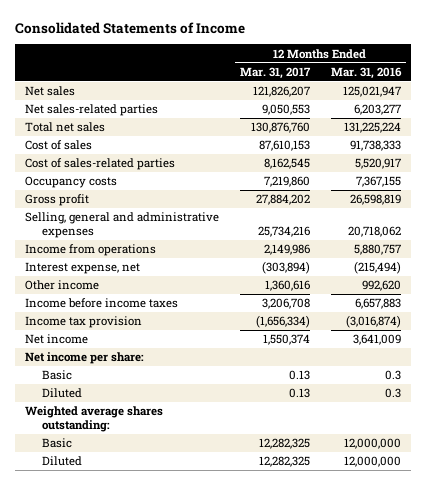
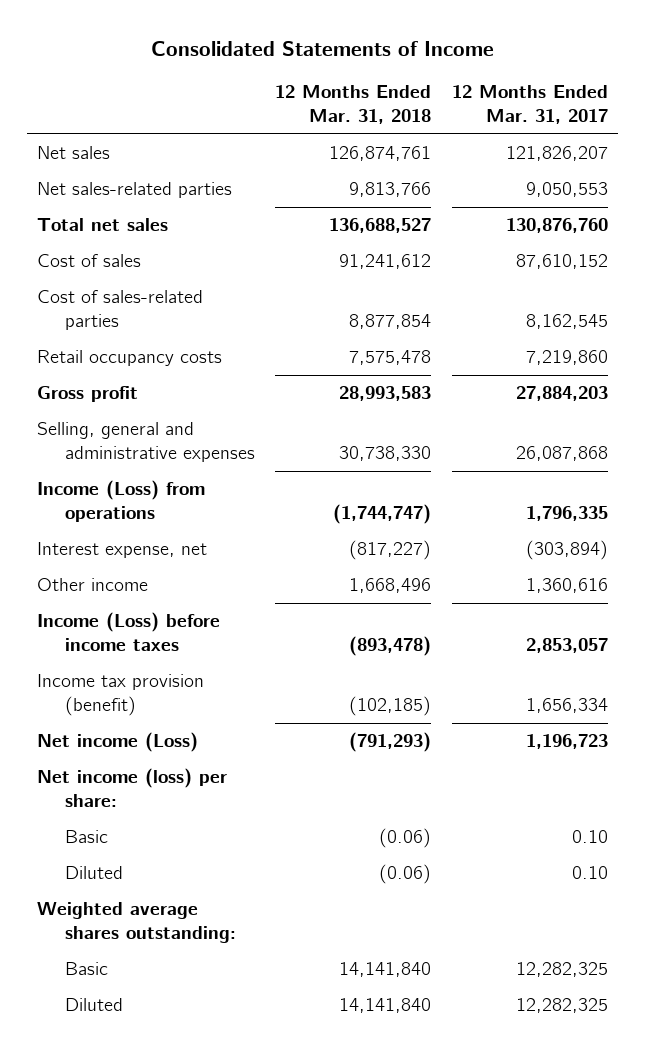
- | 12 Months Ended Mar. 31, 2017 | 12 Months Ended Mar. 31, 2016
+ | 12 Months Ended Mar. 31, 2018 | 12 Months Ended Mar. 31, 2017
- Cost of sales | 87,610,153 | 91,738,333
+ Cost of sales | 91,241,612 | 87,610,152
- Occupancy costs | 7,219,860 | 7,367,155
- Gross profit | 27,884,202 | 26,598,819
- Selling, general and administrative expenses | 25,734,216 | 20,718,062
- Income from operations | 2,149,986 | 5,880,757
+ Retail occupancy costs | 7,575,478 | 7,219,860
+ Gross profit | 28,993,583 | 27,884,203
+ Selling, general and administrative expenses | 30,738,330 | 26,087,868
+ Income (Loss) from operations | (1,744,747) | 1,796,335
- Income before income taxes | 3,206,708 | 6,657,883
- Income tax provision | (1,656,334) | (3,016,874)
- Net income | 1,550,374 | 3,641,009
- Net income per share:
- Basic | 0.13 | 0.3
- Diluted | 0.13 | 0.3
+ Income (Loss) before income taxes | (893,478) | 2,853,057
+ Income tax provision (benefit) | (102,185) | 1,656,334
+ Net income (Loss) | (791,293) | 1,196,723
+ Net income (loss) per share:
+ Basic | (0.06) | 0.10
+ Diluted | (0.06) | 0.10

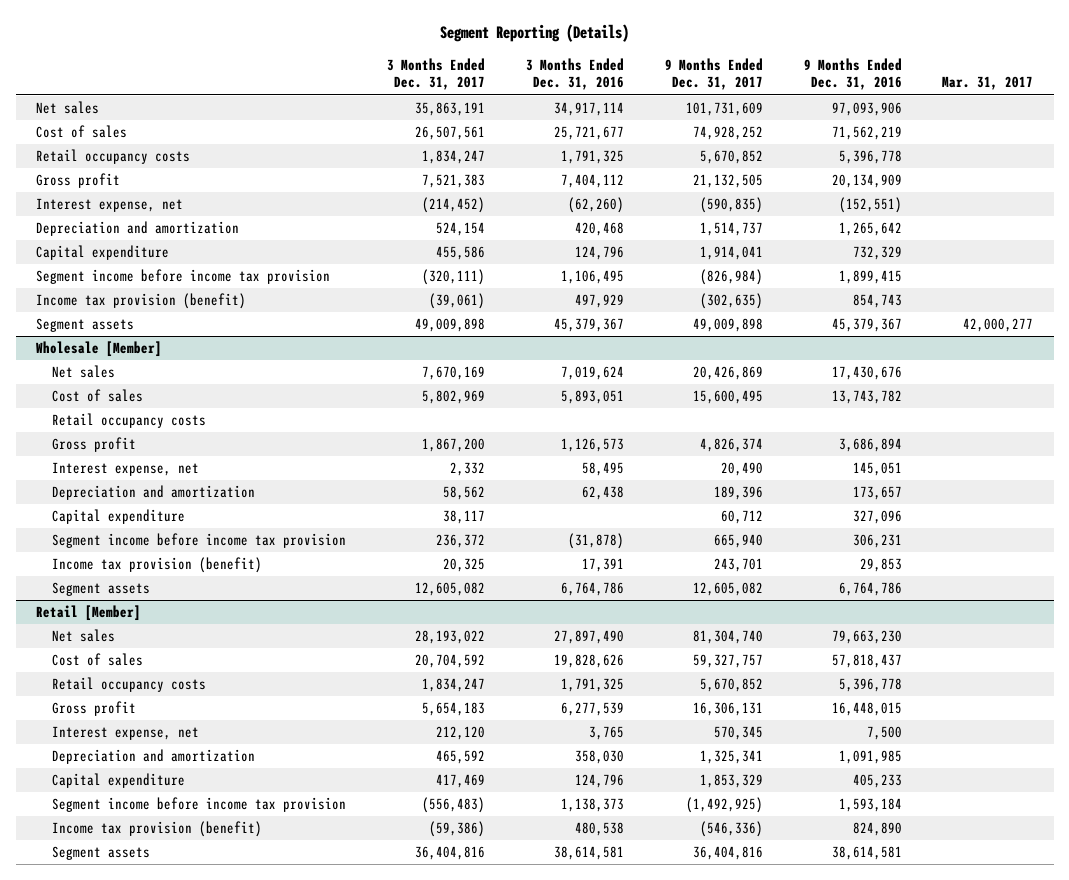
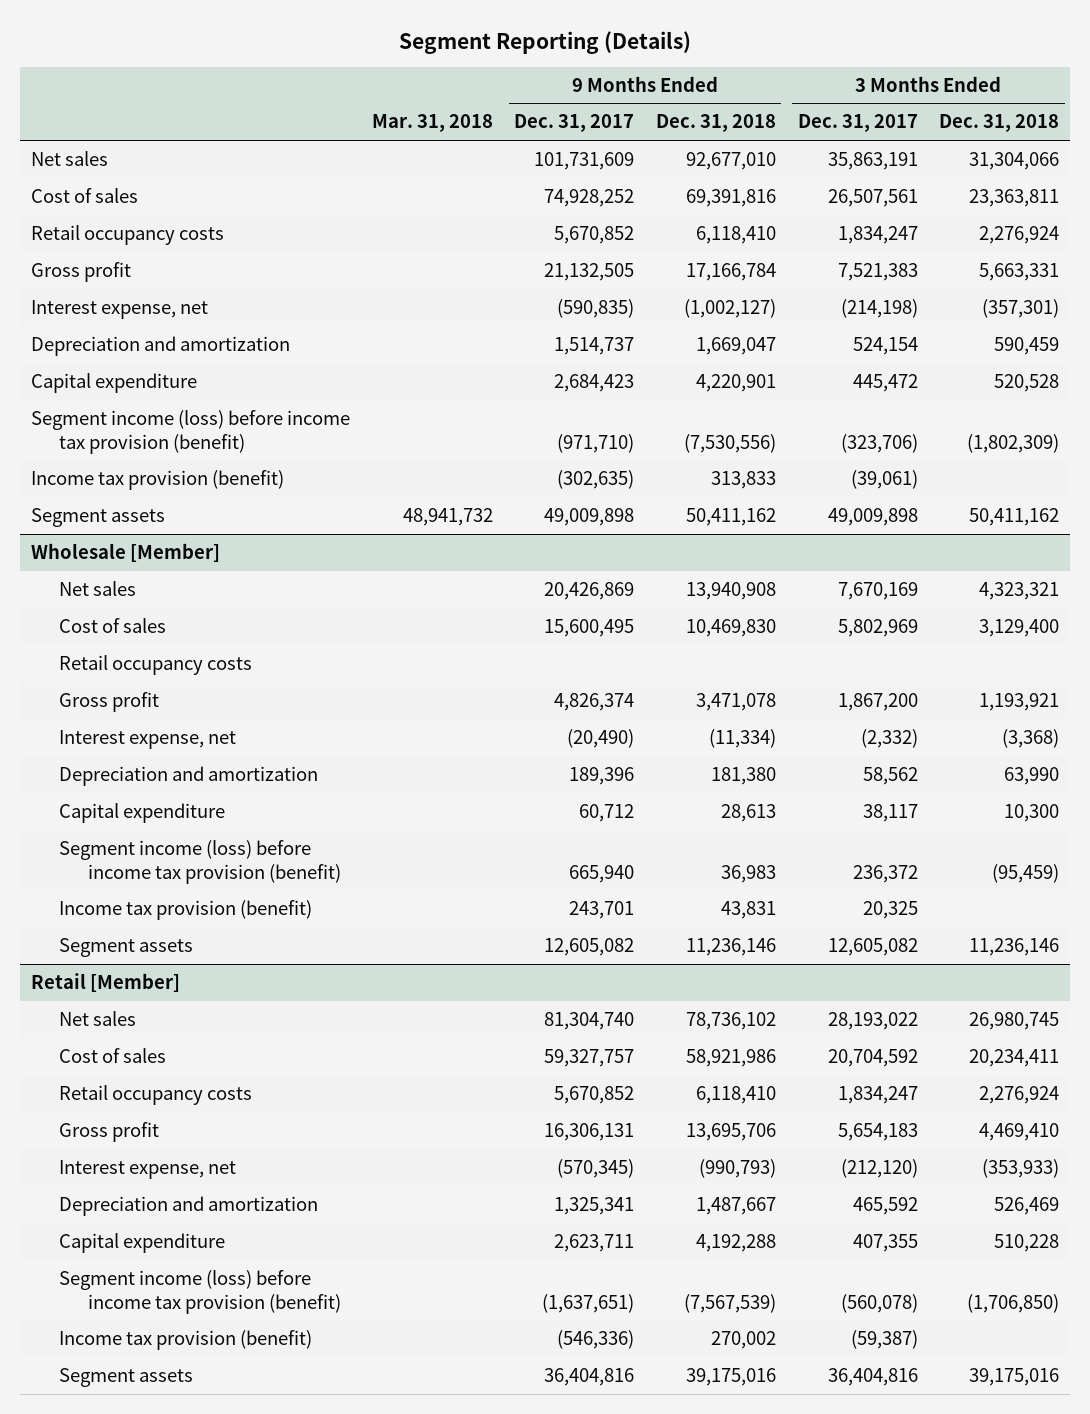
- | 3 Months Ended Dec. 31, 2017 | 3 Months Ended Dec. 31, 2016 | 9 Months Ended Dec. 31, 2017 | 9 Months Ended Dec. 31, 2016 | Mar. 31, 2017
+ | Mar. 31, 2018 | 9 Months Ended Dec. 31, 2017 | 9 Months Ended Dec. 31, 2018 | 3 Months Ended Dec. 31, 2017 | 3 Months Ended Dec. 31, 2018
- Interest expense, net | (214,452) | (62,260) | (590,835) | (152,551) |
+ Interest expense, net | | (590,835) | (1,002,127) | (214,198) | (357,301)
- Capital expenditure | 455,586 | 124,796 | 1,914,041 | 732,329 |
- Segment income before income tax provision | (320,111) | 1,106,495 | (826,984) | 1,899,415 |
+ Capital expenditure | | 2,684,423 | 4,220,901 | 445,472 | 520,528
+ Segment income (loss) before income tax provision (benefit) | | (971,710) | (7,530,556) | (323,706) | (1,802,309)
@ Wholesale [Member]
- Interest expense, net | 2,332 | 58,495 | 20,490 | 145,051 |
+ Interest expense, net | | (20,490) | (11,334) | (2,332) | (3,368)
- Segment income before income tax provision | 236,372 | (31,878) | 665,940 | 306,231 |
+ Segment income (loss) before income tax provision (benefit) | | 665,940 | 36,983 | 236,372 | (95,459)
@ Retail [Member]
- Interest expense, net | 212,120 | 3,765 | 570,345 | 7,500 |
+ Interest expense, net | | (570,345) | (990,793) | (212,120) | (353,933)
- Capital expenditure | 417,469 | 124,796 | 1,853,329 | 405,233 |
- Segment income before income tax provision | (556,483) | 1,138,373 | (1,492,925) | 1,593,184 |
- Income tax provision (benefit) | (59,386) | 480,538 | (546,336) | 824,890 |
+ Capital expenditure | | 2,623,711 | 4,192,288 | 407,355 | 510,228
+ Segment income (loss) before income tax provision (benefit) | | (1,637,651) | (7,567,539) | (560,078) | (1,706,850)
+ Income tax provision (benefit) | | (546,336) | 270,002 | (59,387) |

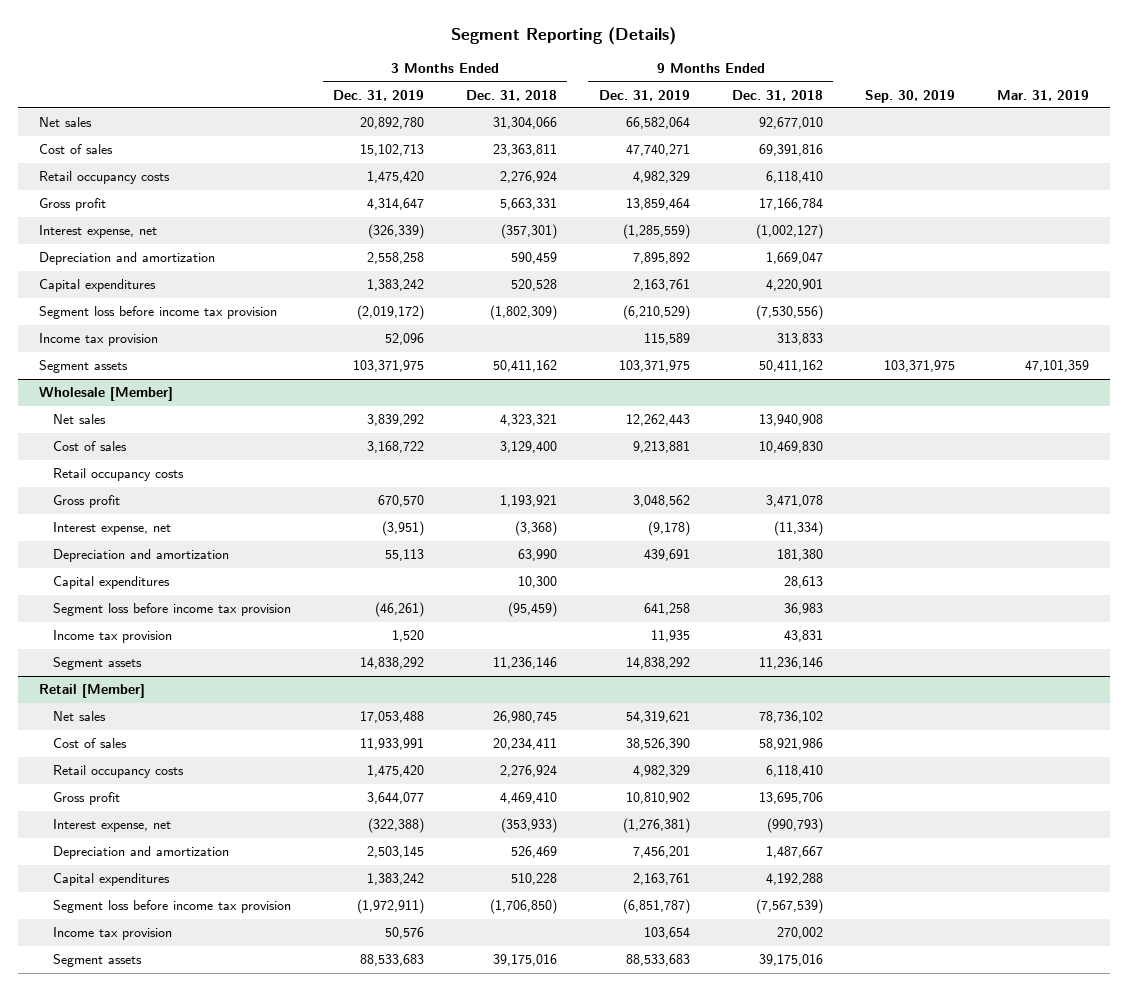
- | Mar. 31, 2018 | 9 Months Ended Dec. 31, 2017 | 9 Months Ended Dec. 31, 2018 | 3 Months Ended Dec. 31, 2017 | 3 Months Ended Dec. 31, 2018
+ | 3 Months Ended Dec. 31, 2019 | 3 Months Ended Dec. 31, 2018 | 9 Months Ended Dec. 31, 2019 | 9 Months Ended Dec. 31, 2018 | Sep. 30, 2019 | Mar. 31, 2019
- Capital expenditure | | 2,684,423 | 4,220,901 | 445,472 | 520,528
- Segment income (loss) before income tax provision (benefit) | | (971,710) | (7,530,556) | (323,706) | (1,802,309)
- Income tax provision (benefit) | | (302,635) | 313,833 | (39,061) |
+ Capital expenditures | 1,383,242 | 520,528 | 2,163,761 | 4,220,901 | |
+ Segment loss before income tax provision | (2,019,172) | (1,802,309) | (6,210,529) | (7,530,556) | |
+ Income tax provision | 52,096 | | 115,589 | 313,833 | |
@ Wholesale [Member]
- Capital expenditure | | 60,712 | 28,613 | 38,117 | 10,300
- Segment income (loss) before income tax provision (benefit) | | 665,940 | 36,983 | 236,372 | (95,459)
- Income tax provision (benefit) | | 243,701 | 43,831 | 20,325 |
+ Capital expenditures | | 10,300 | | 28,613 | |
+ Segment loss before income tax provision | (46,261) | (95,459) | 641,258 | 36,983 | |
+ Income tax provision | 1,520 | | 11,935 | 43,831 | |
@ Retail [Member]
- Capital expenditure | | 2,623,711 | 4,192,288 | 407,355 | 510,228
- Segment income (loss) before income tax provision (benefit) | | (1,637,651) | (7,567,539) | (560,078) | (1,706,850)
- Income tax provision (benefit) | | (546,336) | 270,002 | (59,387) |
+ Capital expenditures | 1,383,242 | 510,228 | 2,163,761 | 4,192,288 | |
+ Segment loss before income tax provision | (1,972,911) | (1,706,850) | (6,851,787) | (7,567,539) | |
+ Income tax provision | 50,576 | | 103,654 | 270,002 | |

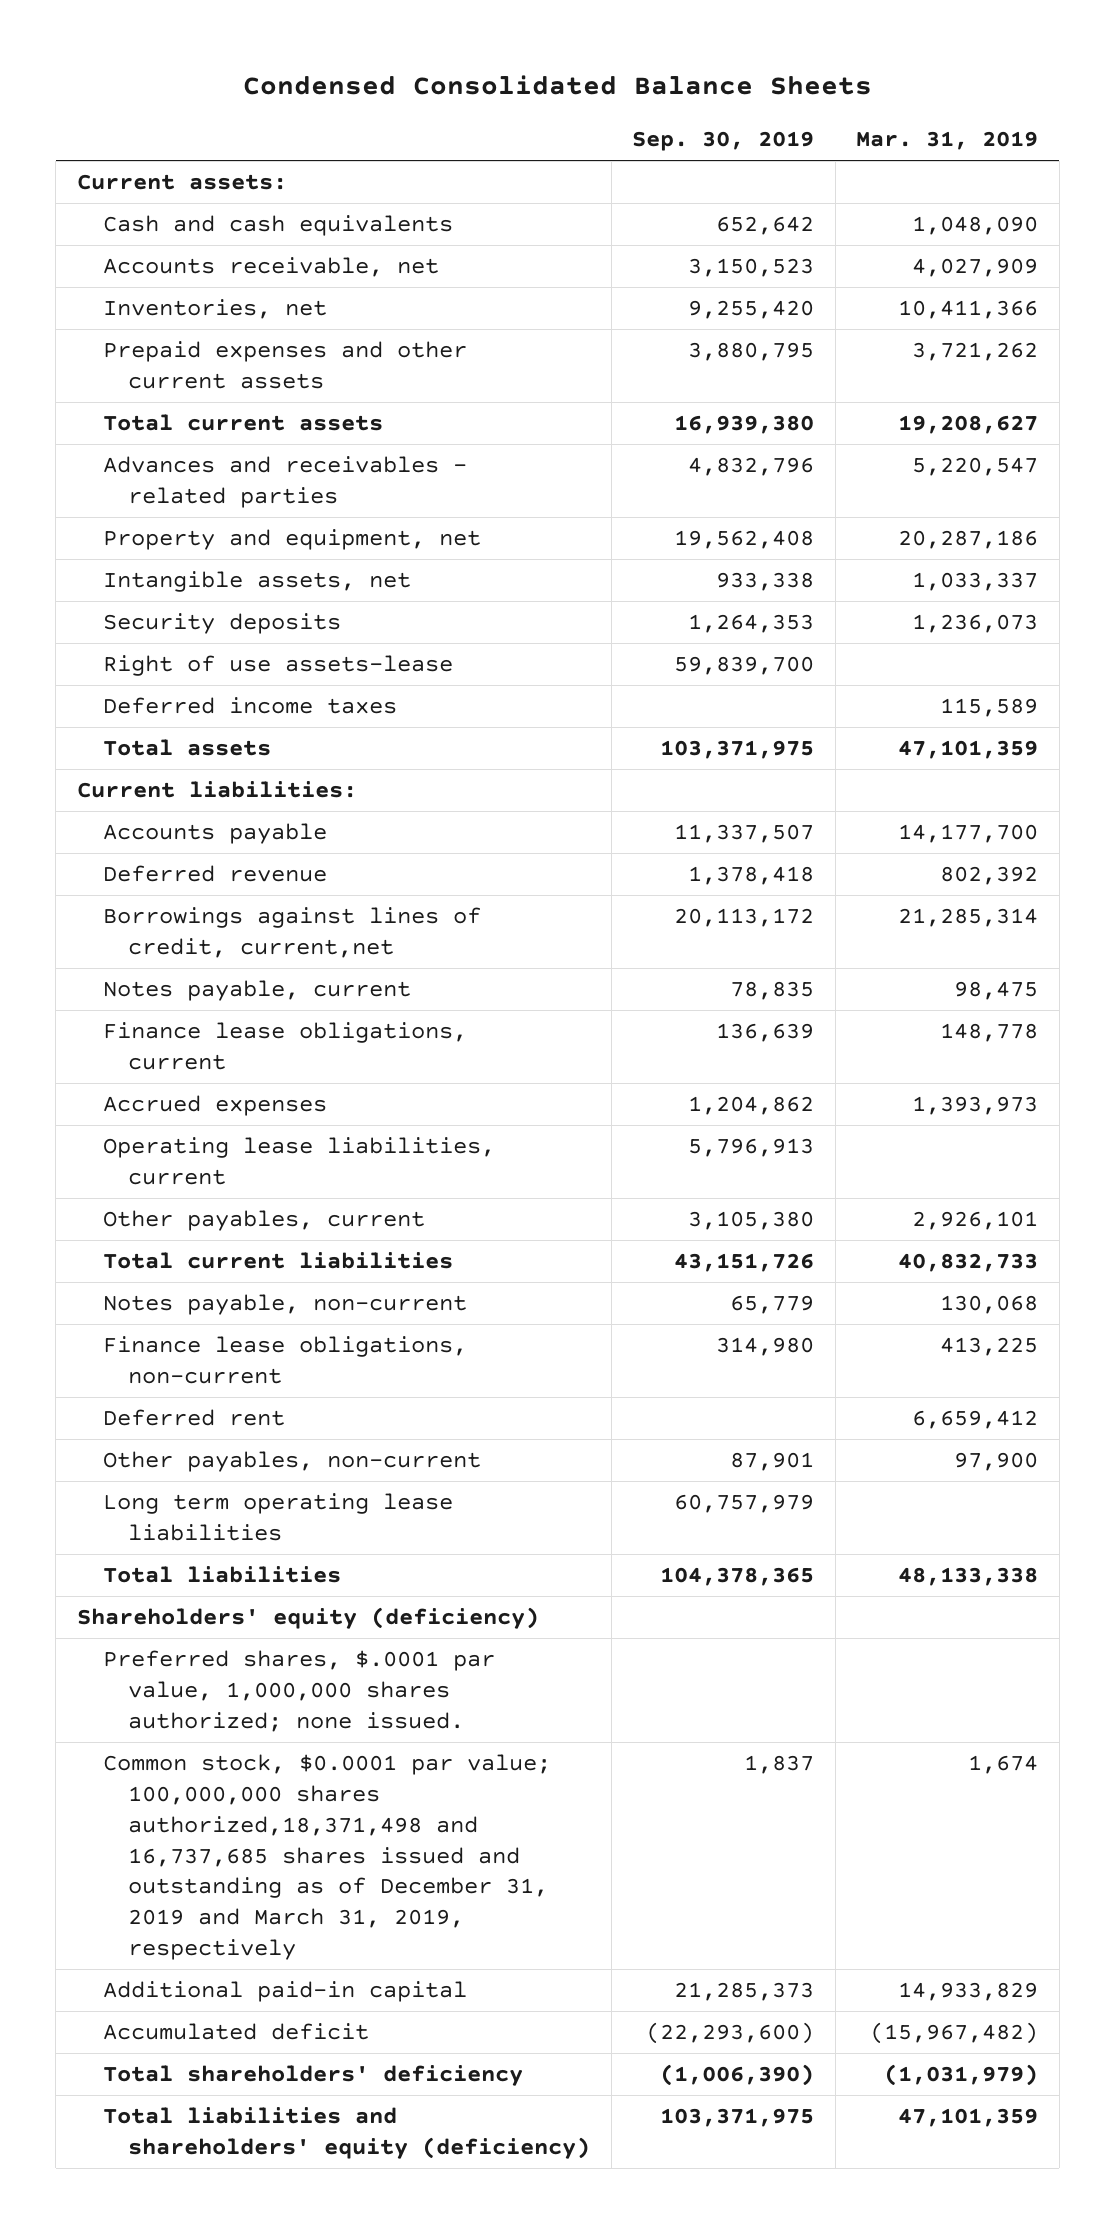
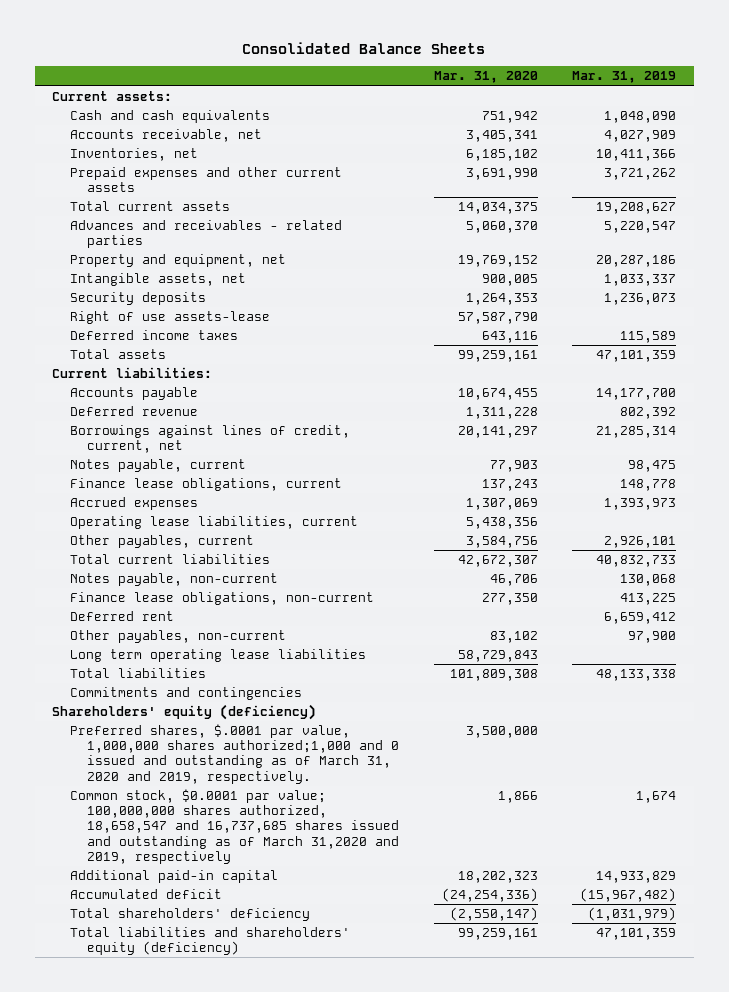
- Condensed Consolidated Balance Sheets
+ Consolidated Balance Sheets
- | Sep. 30, 2019 | Mar. 31, 2019
+ | Mar. 31, 2020 | Mar. 31, 2019
- Borrowings against lines of credit, current,net | 20,113,172 | 21,285,314
+ Borrowings against lines of credit, current, net | 20,141,297 | 21,285,314
+ Commitments and contingencies
- Preferred shares, $.0001 par value, 1,000,000 shares authorized; none issued.
- Common stock, $0.0001 par value; 100,000,000 shares authorized,18,371,498 and 16,737,685 shares issued and outstanding as of December 31, 2019 and March 31, 2019, respectively | 1,837 | 1,674
+ Preferred shares, $.0001 par value, 1,000,000 shares authorized;1,000 and 0 issued and outstanding as of March 31, 2020 and 2019, respectively. | 3,500,000 |
+ Common stock, $0.0001 par value; 100,000,000 shares authorized, 18,658,547 and 16,737,685 shares issued and outstanding as of March 31,2020 and 2019, respectively | 1,866 | 1,674

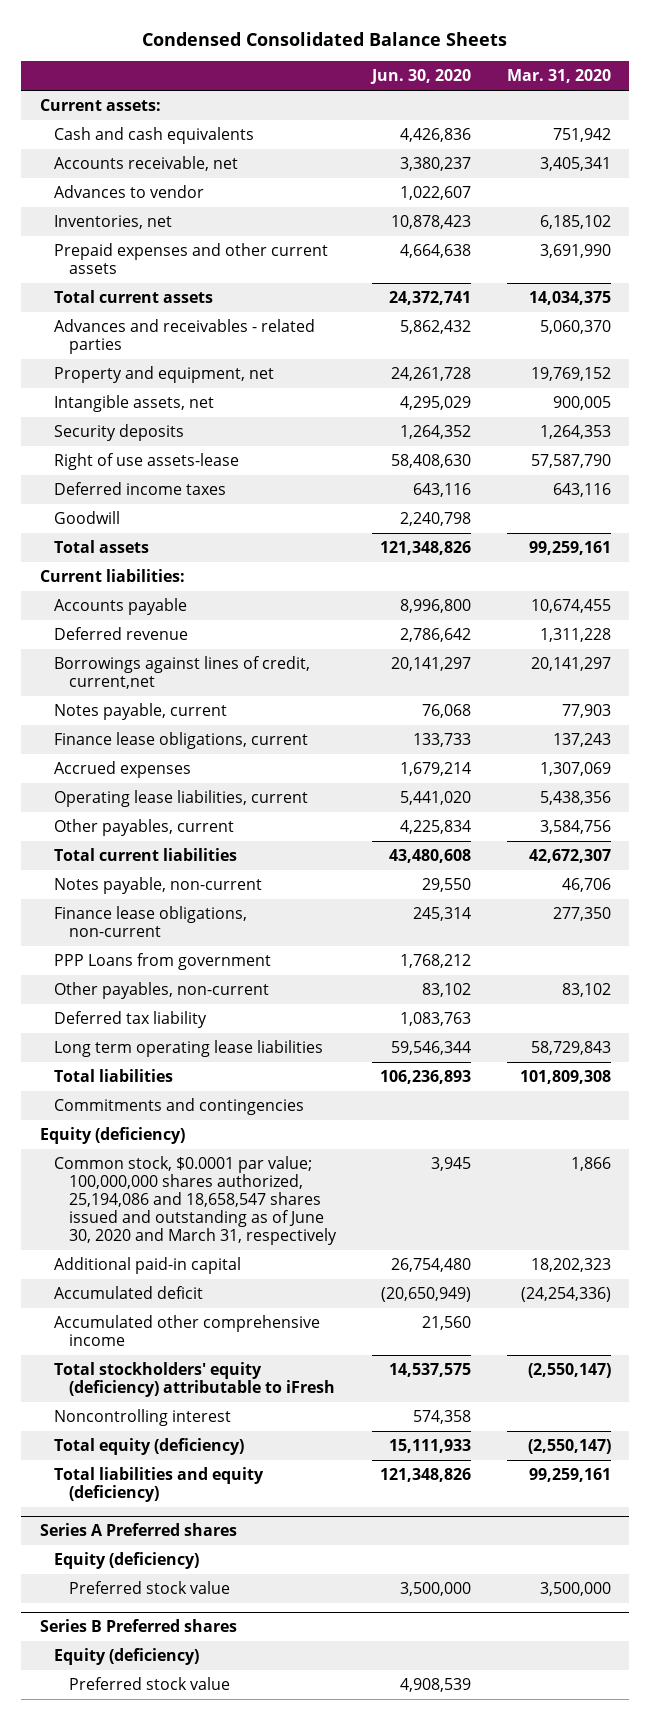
- Consolidated Balance Sheets
+ Condensed Consolidated Balance Sheets
- | Mar. 31, 2020 | Mar. 31, 2019
+ | Jun. 30, 2020 | Mar. 31, 2020
+ Advances to vendor | 1,022,607 |
+ Goodwill | 2,240,798 |
- Borrowings against lines of credit, current, net | 20,141,297 | 21,285,314
+ Borrowings against lines of credit, current,net | 20,141,297 | 20,141,297
- Deferred rent | | 6,659,412
+ PPP Loans from government | 1,768,212 |
+ Deferred tax liability | 1,083,763 |
- Shareholders' equity (deficiency)
- Preferred shares, $.0001 par value, 1,000,000 shares authorized;1,000 and 0 issued and outstanding as of March 31, 2020 and 2019, respectively. | 3,500,000 |
- Common stock, $0.0001 par value; 100,000,000 shares authorized, 18,658,547 and 16,737,685 shares issued and outstanding as of March 31,2020 and 2019, respectively | 1,866 | 1,674
+ Equity (deficiency)
+ Common stock, $0.0001 par value; 100,000,000 shares authorized, 25,194,086 and 18,658,547 shares issued and outstanding as of June 30, 2020 and March 31, respectively | 3,945 | 1,866
- Total shareholders' deficiency | (2,550,147) | (1,031,979)
- Total liabilities and shareholders' equity (deficiency) | 99,259,161 | 47,101,359
+ Accumulated other comprehensive income | 21,560 |
+ Total stockholders' equity (deficiency) attributable to iFresh | 14,537,575 | (2,550,147)
+ Noncontrolling interest | 574,358 |
+ Total equity (deficiency) | 15,111,933 | (2,550,147)
+ Total liabilities and equity (deficiency) | 121,348,826 | 99,259,161
+ Series A Preferred shares
+ Equity (deficiency)
+ Preferred stock value | 3,500,000 | 3,500,000
+ Series B Preferred shares
+ Equity (deficiency)
+ Preferred stock value | 4,908,539 |

